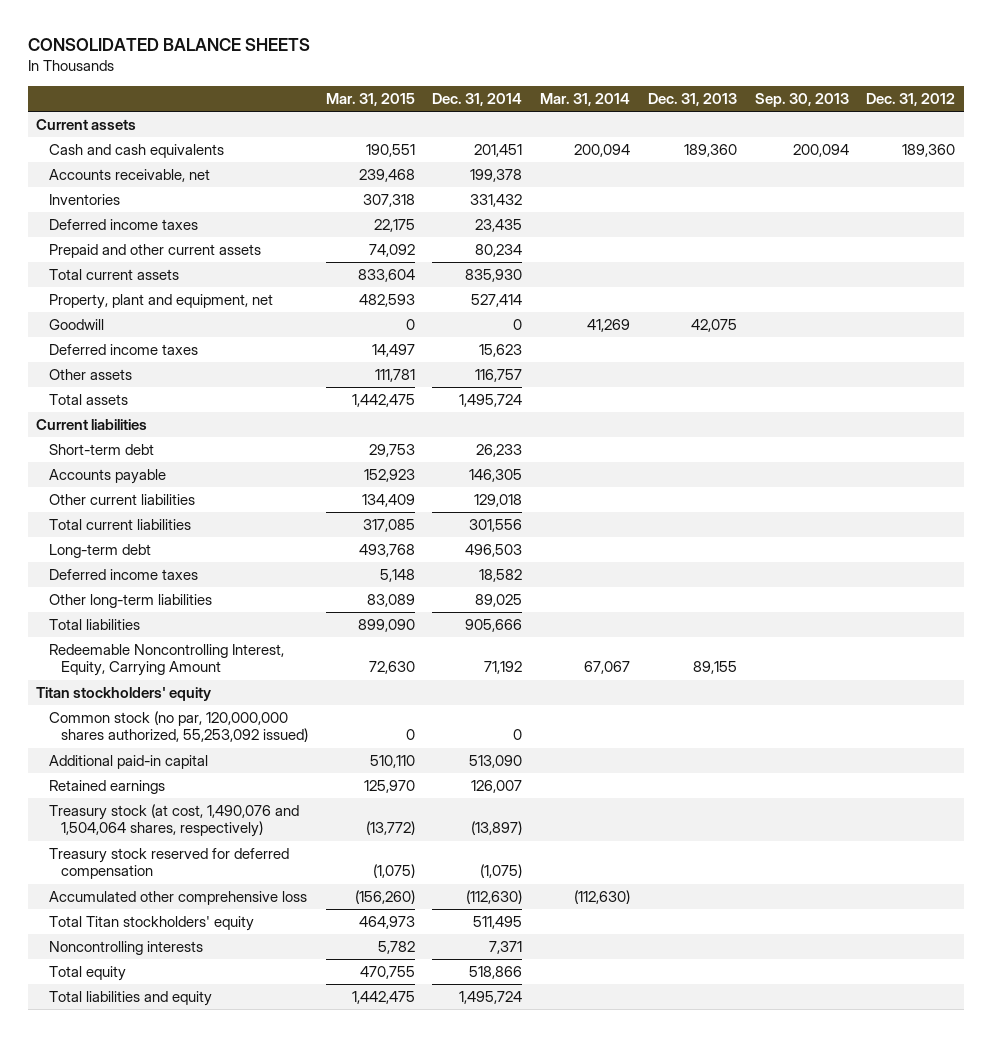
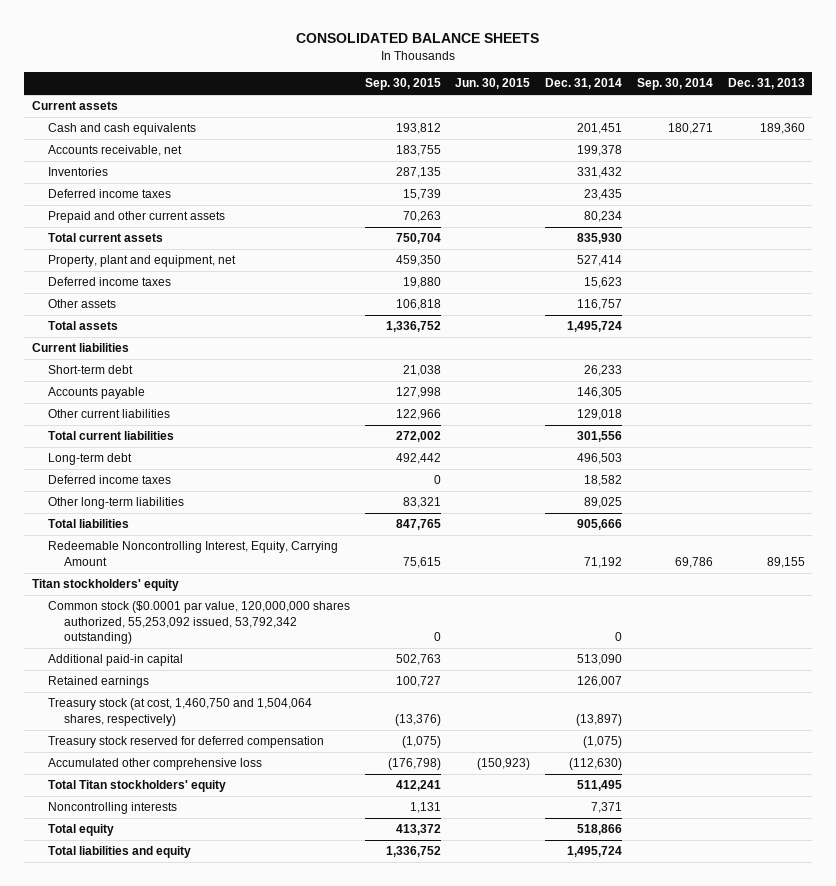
- | Mar. 31, 2015 | Dec. 31, 2014 | Mar. 31, 2014 | Dec. 31, 2013 | Sep. 30, 2013 | Dec. 31, 2012
+ | Sep. 30, 2015 | Jun. 30, 2015 | Dec. 31, 2014 | Sep. 30, 2014 | Dec. 31, 2013
- Goodwill | 0 | 0 | 41,269 | 42,075 | |
- Common stock (no par, 120,000,000 shares authorized, 55,253,092 issued) | 0 | 0 | | | |
+ Common stock ($0.0001 par value, 120,000,000 shares authorized, 55,253,092 issued, 53,792,342 outstanding) | 0 | | 0 | |
- Treasury stock (at cost, 1,490,076 and 1,504,064 shares, respectively) | (13,772) | (13,897) | | | |
+ Treasury stock (at cost, 1,460,750 and 1,504,064 shares, respectively) | (13,376) | | (13,897) | |

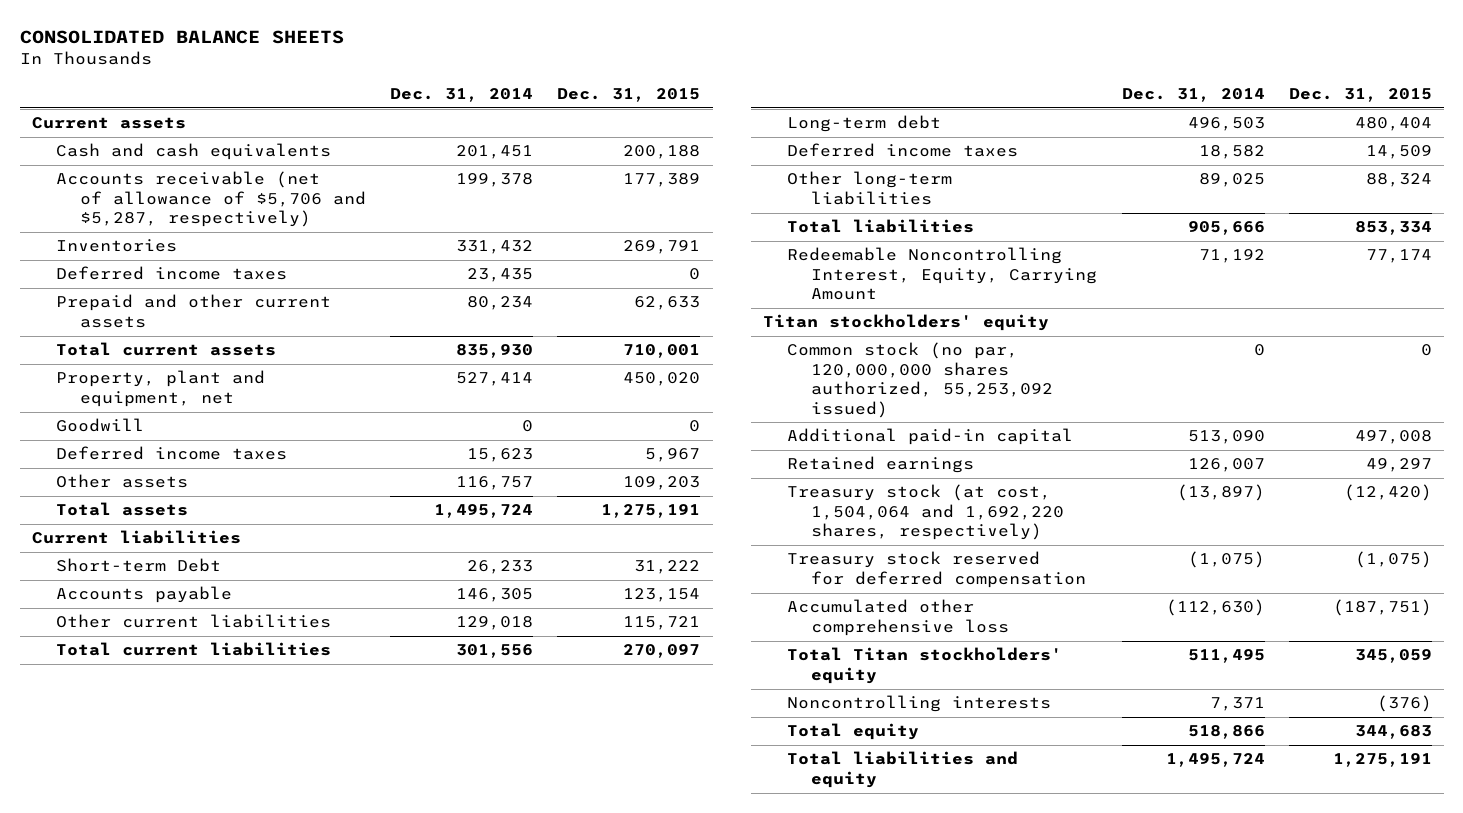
- | Sep. 30, 2015 | Jun. 30, 2015 | Dec. 31, 2014 | Sep. 30, 2014 | Dec. 31, 2013
+ | Dec. 31, 2014 | Dec. 31, 2015
- Accounts receivable, net | 183,755 | | 199,378 | |
+ Accounts receivable (net of allowance of $5,706 and $5,287, respectively) | 199,378 | 177,389
+ Goodwill | 0 | 0
- Short-term debt | 21,038 | | 26,233 | |
+ Short-term Debt | 26,233 | 31,222
- Common stock ($0.0001 par value, 120,000,000 shares authorized, 55,253,092 issued, 53,792,342 outstanding) | 0 | | 0 | |
+ Common stock (no par, 120,000,000 shares authorized, 55,253,092 issued) | 0 | 0
- Treasury stock (at cost, 1,460,750 and 1,504,064 shares, respectively) | (13,376) | | (13,897) | |
+ Treasury stock (at cost, 1,504,064 and 1,692,220 shares, respectively) | (13,897) | (12,420)

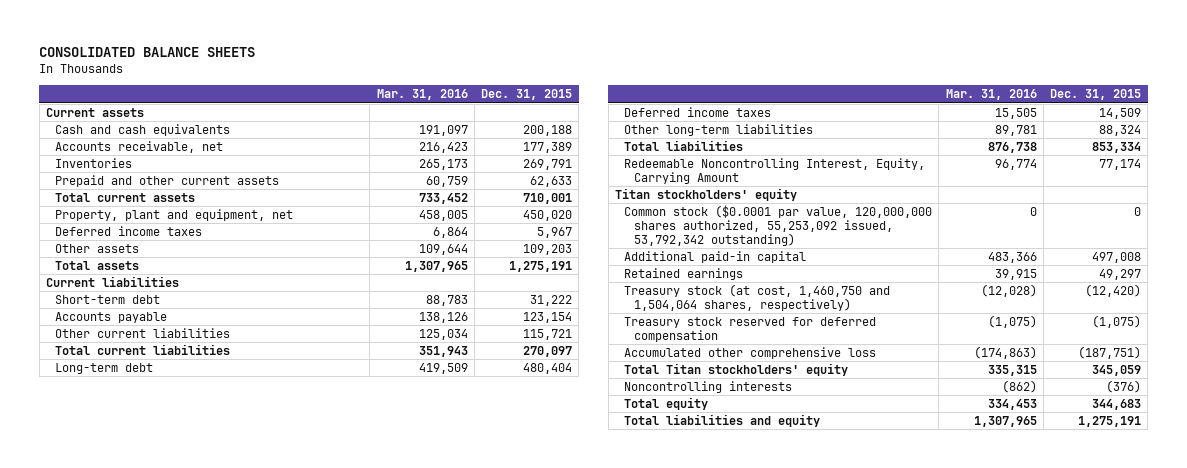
- | Dec. 31, 2014 | Dec. 31, 2015
+ | Mar. 31, 2016 | Dec. 31, 2015
- Accounts receivable (net of allowance of $5,706 and $5,287, respectively) | 199,378 | 177,389
+ Accounts receivable, net | 216,423 | 177,389
- Deferred income taxes | 23,435 | 0
- Goodwill | 0 | 0
- Short-term Debt | 26,233 | 31,222
+ Short-term debt | 88,783 | 31,222
- Common stock (no par, 120,000,000 shares authorized, 55,253,092 issued) | 0 | 0
+ Common stock ($0.0001 par value, 120,000,000 shares authorized, 55,253,092 issued, 53,792,342 outstanding) | 0 | 0
- Treasury stock (at cost, 1,504,064 and 1,692,220 shares, respectively) | (13,897) | (12,420)
+ Treasury stock (at cost, 1,460,750 and 1,504,064 shares, respectively) | (12,028) | (12,420)

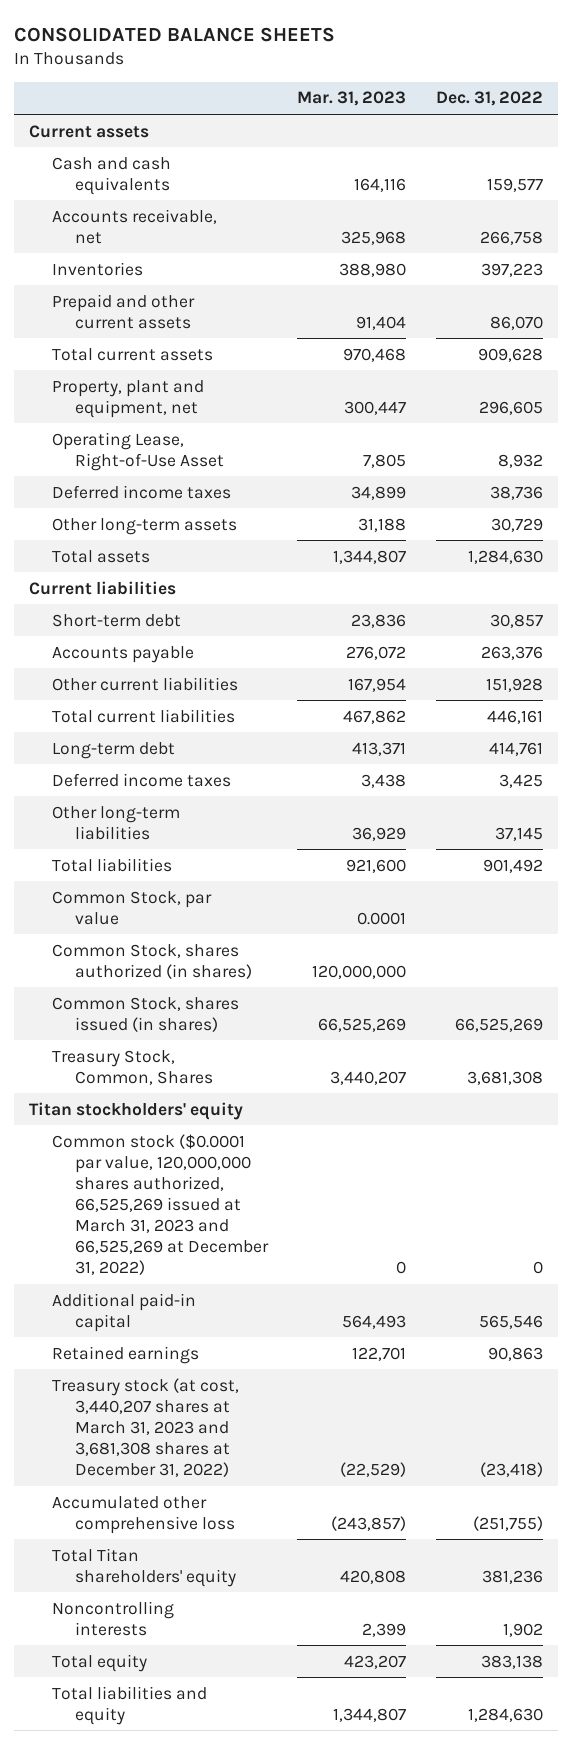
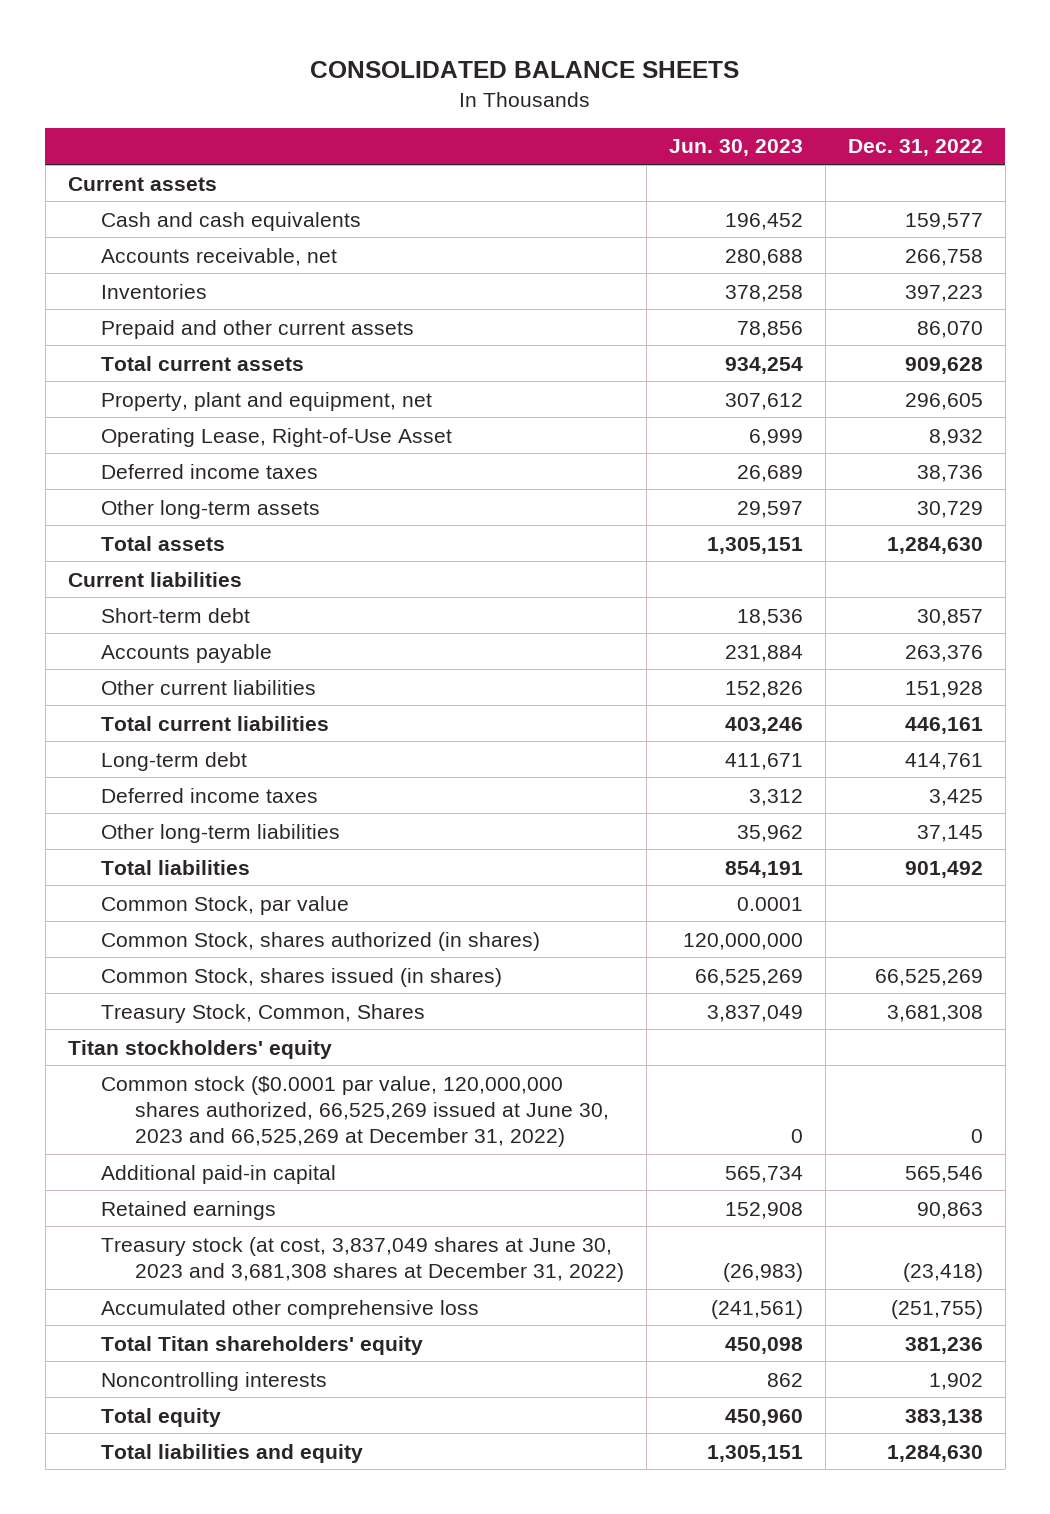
- | Mar. 31, 2023 | Dec. 31, 2022
+ | Jun. 30, 2023 | Dec. 31, 2022
- Common stock ($0.0001 par value, 120,000,000 shares authorized, 66,525,269 issued at March 31, 2023 and 66,525,269 at December 31, 2022) | 0 | 0
+ Common stock ($0.0001 par value, 120,000,000 shares authorized, 66,525,269 issued at June 30, 2023 and 66,525,269 at December 31, 2022) | 0 | 0
- Treasury stock (at cost, 3,440,207 shares at March 31, 2023 and 3,681,308 shares at December 31, 2022) | (22,529) | (23,418)
+ Treasury stock (at cost, 3,837,049 shares at June 30, 2023 and 3,681,308 shares at December 31, 2022) | (26,983) | (23,418)

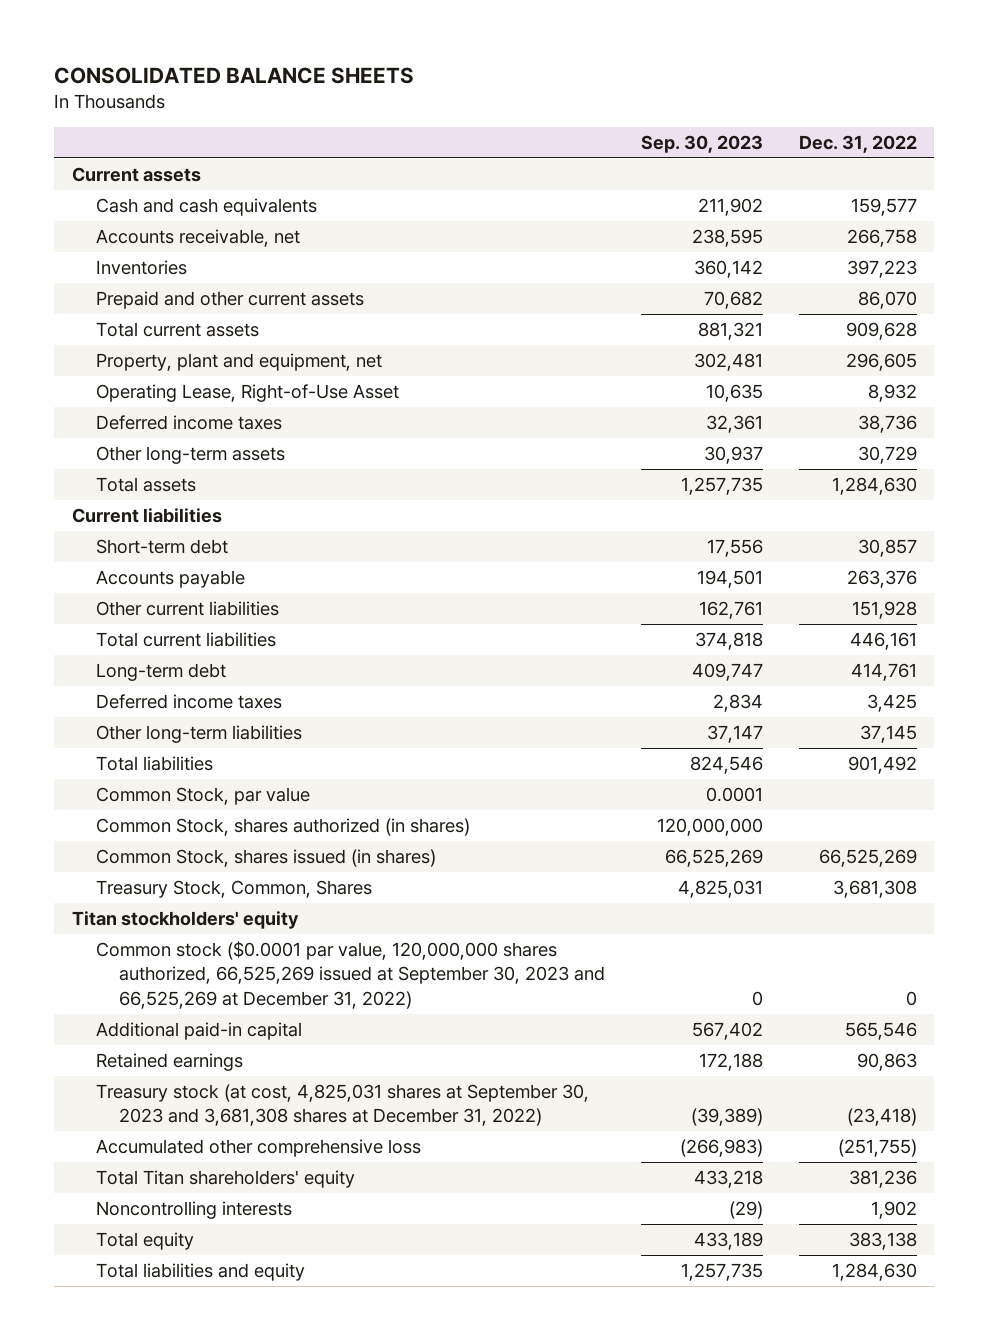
- | Jun. 30, 2023 | Dec. 31, 2022
+ | Sep. 30, 2023 | Dec. 31, 2022
- Common stock ($0.0001 par value, 120,000,000 shares authorized, 66,525,269 issued at June 30, 2023 and 66,525,269 at December 31, 2022) | 0 | 0
+ Common stock ($0.0001 par value, 120,000,000 shares authorized, 66,525,269 issued at September 30, 2023 and 66,525,269 at December 31, 2022) | 0 | 0
- Treasury stock (at cost, 3,837,049 shares at June 30, 2023 and 3,681,308 shares at December 31, 2022) | (26,983) | (23,418)
+ Treasury stock (at cost, 4,825,031 shares at September 30, 2023 and 3,681,308 shares at December 31, 2022) | (39,389) | (23,418)

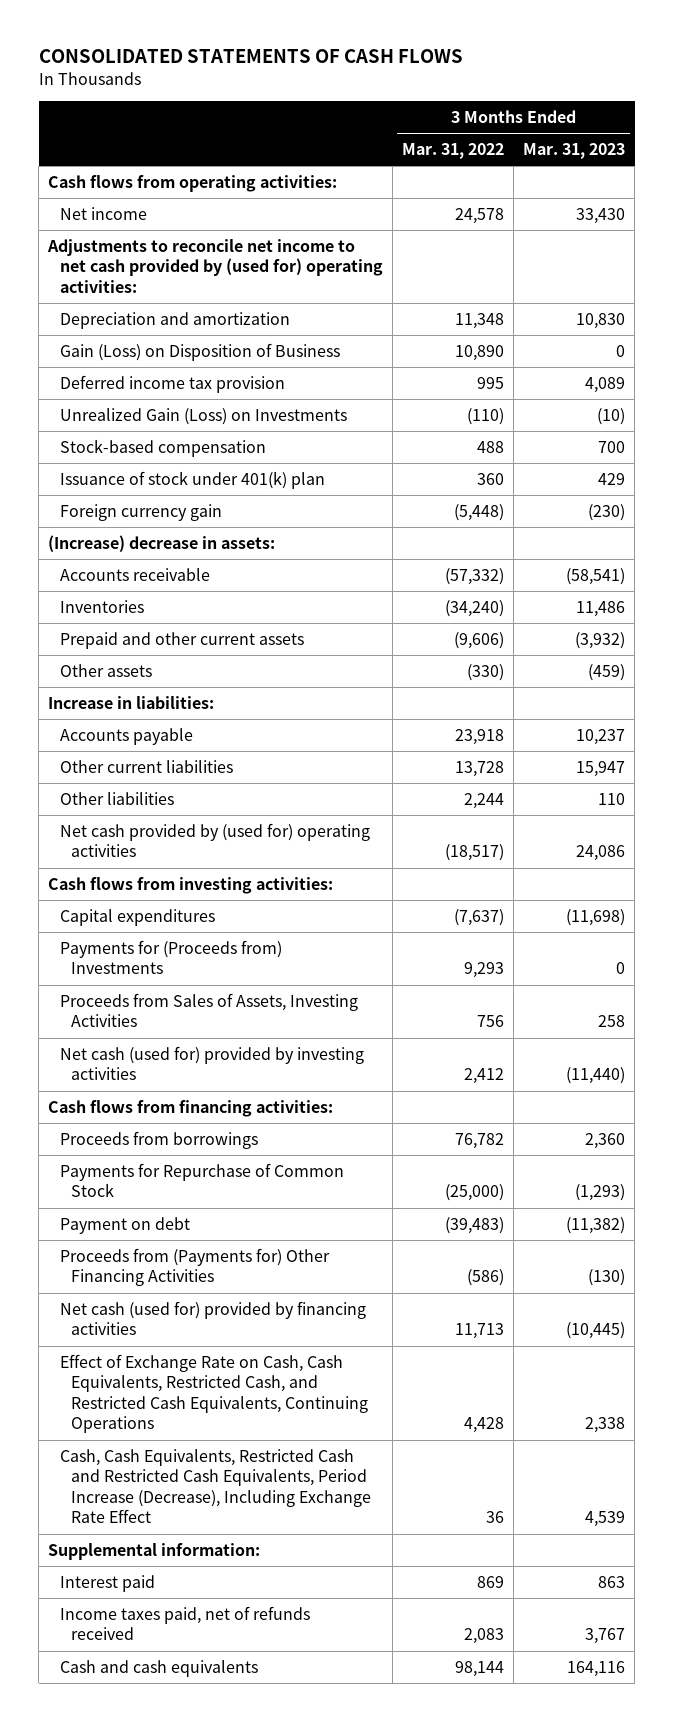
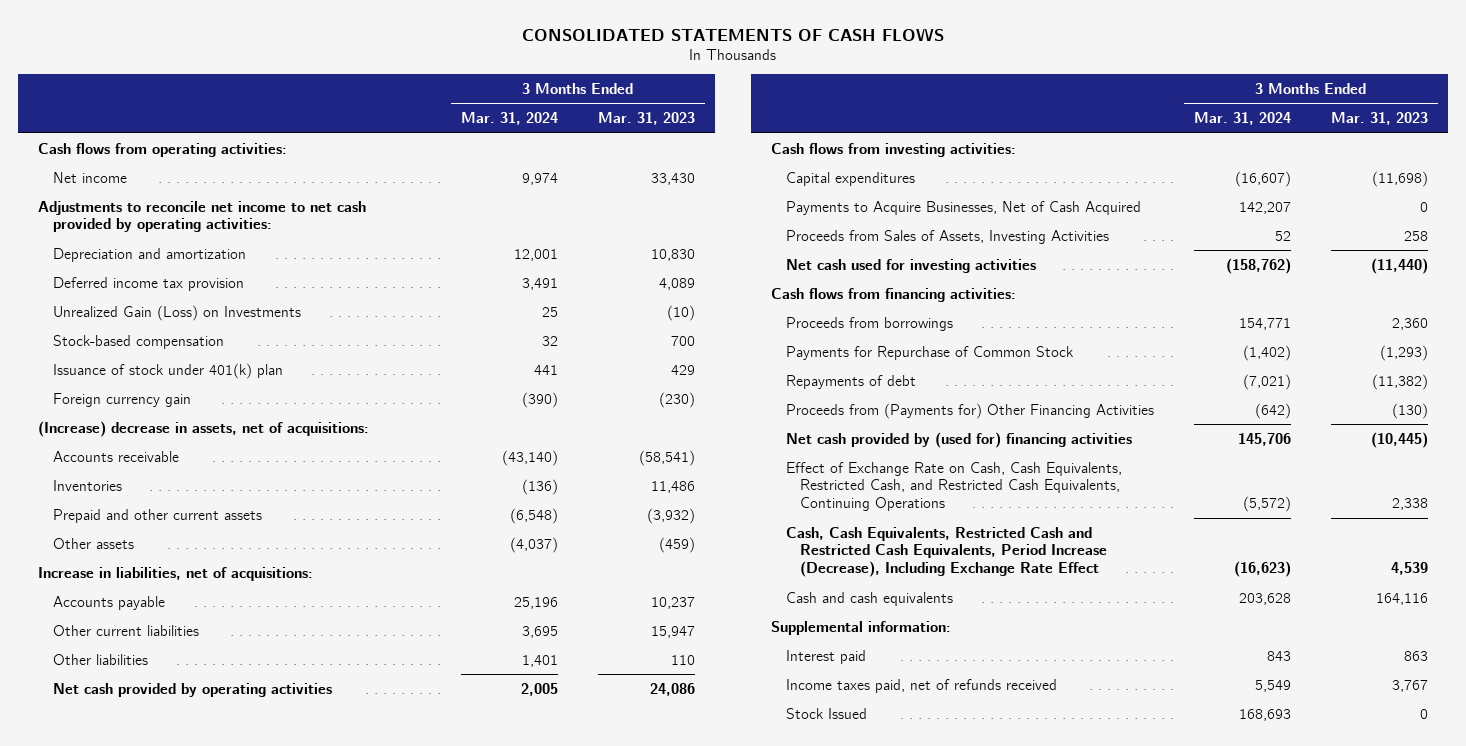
- | 3 Months Ended Mar. 31, 2022 | 3 Months Ended Mar. 31, 2023
+ | 3 Months Ended Mar. 31, 2024 | 3 Months Ended Mar. 31, 2023
- Adjustments to reconcile net income to net cash provided by (used for) operating activities:
+ Adjustments to reconcile net income to net cash provided by operating activities:
- Gain (Loss) on Disposition of Business | 10,890 | 0
- (Increase) decrease in assets:
+ (Increase) decrease in assets, net of acquisitions:
- Increase in liabilities:
+ Increase in liabilities, net of acquisitions:
- Net cash provided by (used for) operating activities | (18,517) | 24,086
+ Net cash provided by operating activities | 2,005 | 24,086
- Payments for (Proceeds from) Investments | 9,293 | 0
+ Payments to Acquire Businesses, Net of Cash Acquired | 142,207 | 0
- Net cash (used for) provided by investing activities | 2,412 | (11,440)
+ Net cash used for investing activities | (158,762) | (11,440)
- Payment on debt | (39,483) | (11,382)
+ Repayments of debt | (7,021) | (11,382)
- Net cash (used for) provided by financing activities | 11,713 | (10,445)
+ Net cash provided by (used for) financing activities | 145,706 | (10,445)
moved up: Cash and cash equivalents | 203,628 | 164,116
+ Stock Issued | 168,693 | 0

